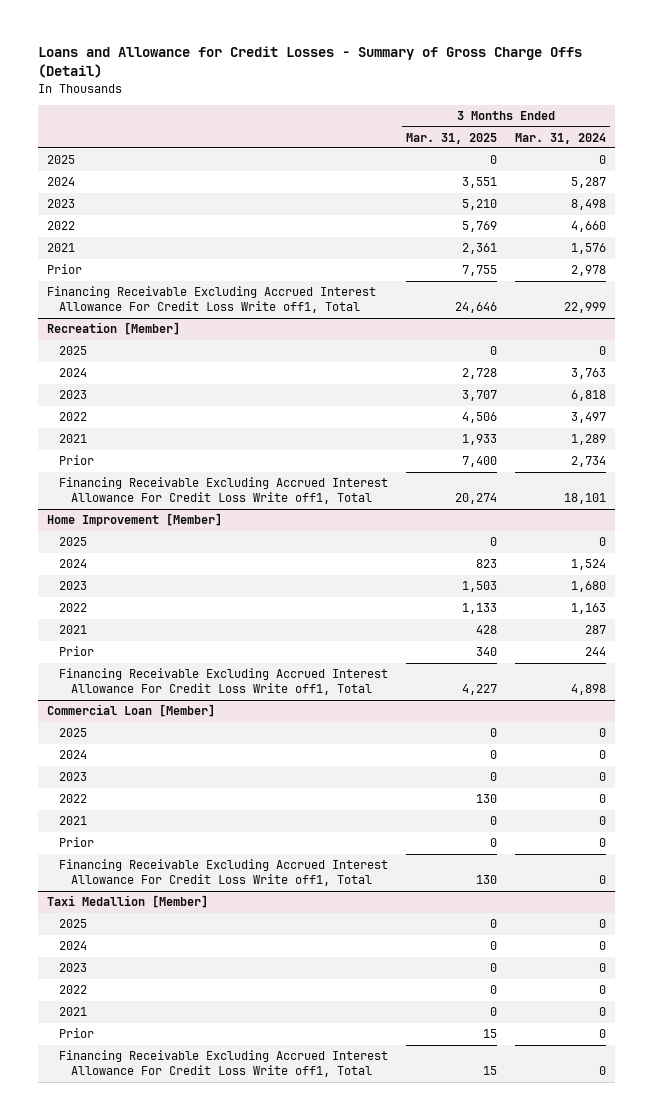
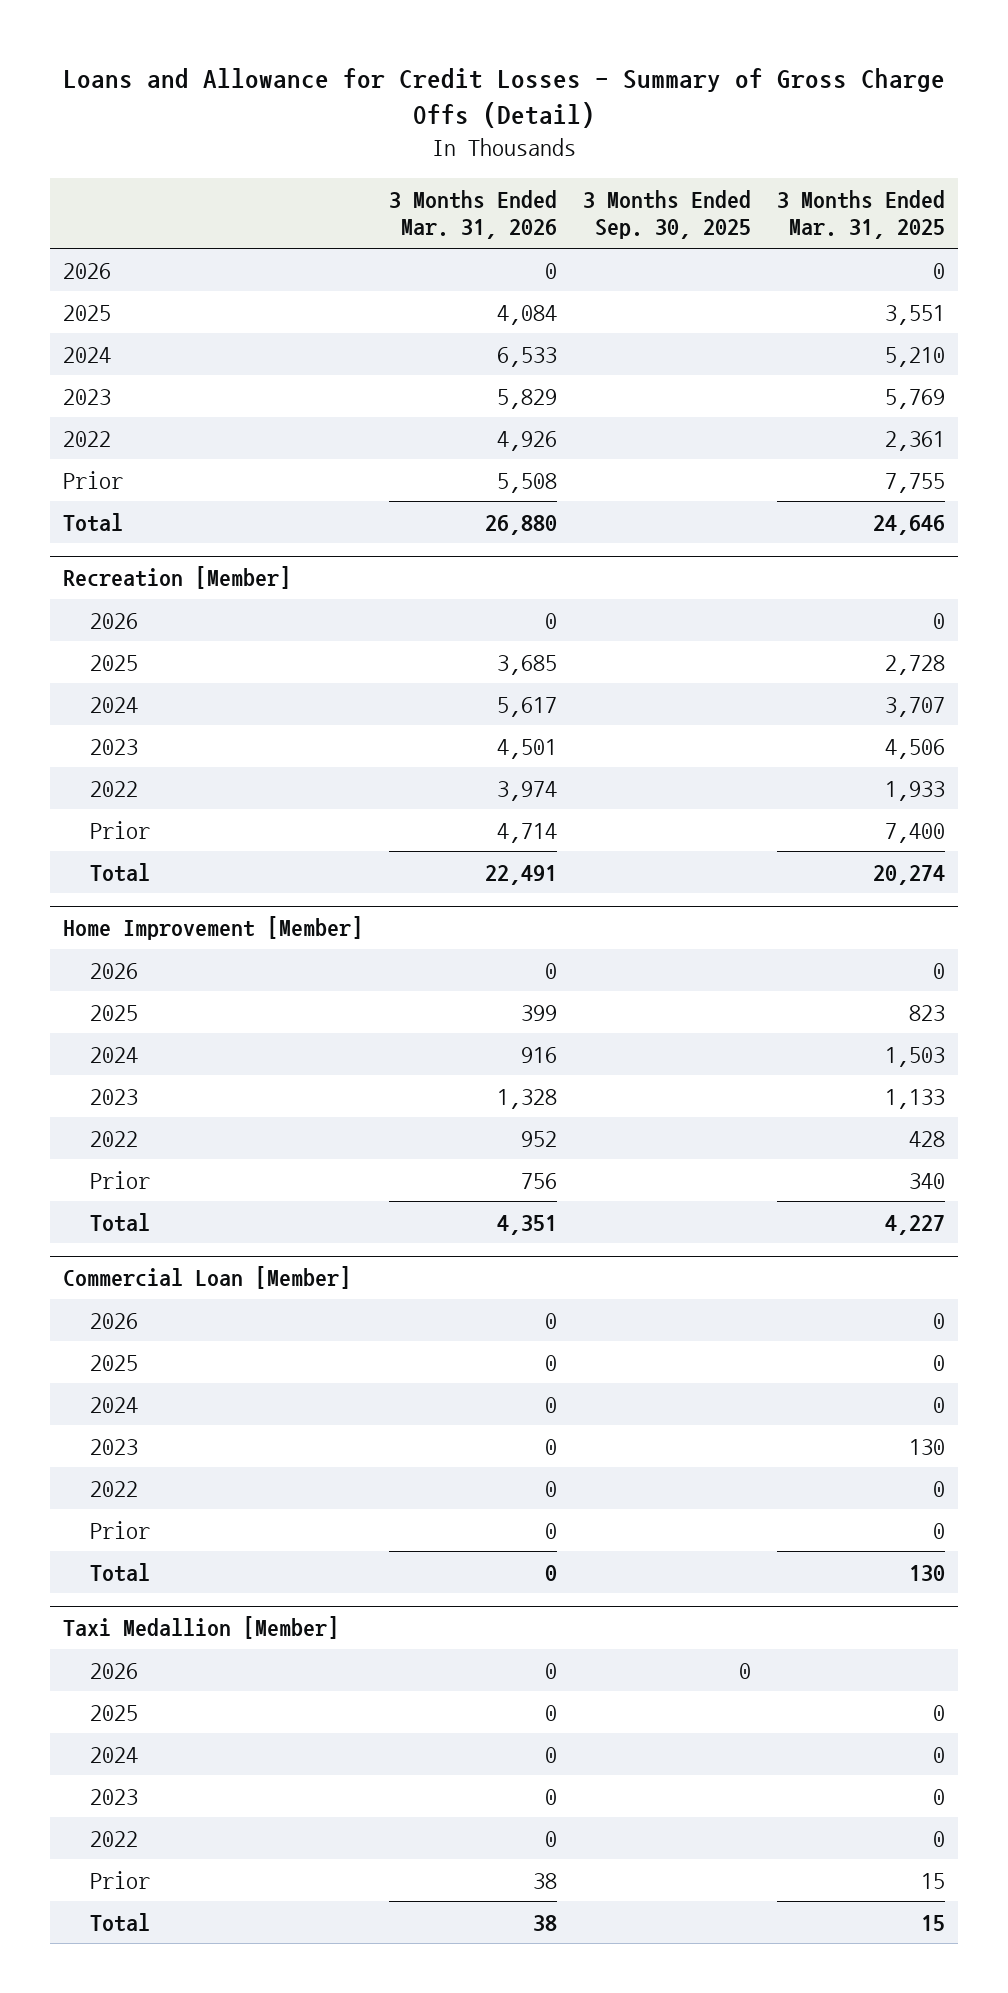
- | 3 Months Ended Mar. 31, 2025 | 3 Months Ended Mar. 31, 2024
+ | 3 Months Ended Mar. 31, 2026 | 3 Months Ended Sep. 30, 2025 | 3 Months Ended Mar. 31, 2025
- 2025 | 0 | 0
- 2024 | 3,551 | 5,287
- 2023 | 5,210 | 8,498
- 2022 | 5,769 | 4,660
- 2021 | 2,361 | 1,576
+ 2026 | 0 | | 0
+ 2025 | 4,084 | | 3,551
+ 2024 | 6,533 | | 5,210
+ 2023 | 5,829 | | 5,769
+ 2022 | 4,926 | | 2,361
- Financing Receivable Excluding Accrued Interest Allowance For Credit Loss Write off1, Total | 24,646 | 22,999
+ Total | 26,880 | | 24,646
@ Recreation [Member]
- 2025 | 0 | 0
- 2024 | 2,728 | 3,763
- 2023 | 3,707 | 6,818
- 2022 | 4,506 | 3,497
- 2021 | 1,933 | 1,289
+ 2026 | 0 | | 0
+ 2025 | 3,685 | | 2,728
+ 2024 | 5,617 | | 3,707
+ 2023 | 4,501 | | 4,506
+ 2022 | 3,974 | | 1,933
- Financing Receivable Excluding Accrued Interest Allowance For Credit Loss Write off1, Total | 20,274 | 18,101
+ Total | 22,491 | | 20,274
@ Home Improvement [Member]
- 2025 | 0 | 0
- 2024 | 823 | 1,524
- 2023 | 1,503 | 1,680
- 2022 | 1,133 | 1,163
- 2021 | 428 | 287
+ 2026 | 0 | | 0
+ 2025 | 399 | | 823
+ 2024 | 916 | | 1,503
+ 2023 | 1,328 | | 1,133
+ 2022 | 952 | | 428
- Financing Receivable Excluding Accrued Interest Allowance For Credit Loss Write off1, Total | 4,227 | 4,898
+ Total | 4,351 | | 4,227
@ Commercial Loan [Member]
+ 2026 | 0 | | 0
- 2023 | 0 | 0
- 2022 | 130 | 0
- 2021 | 0 | 0
+ 2023 | 0 | | 130
+ 2022 | 0 | | 0
- Financing Receivable Excluding Accrued Interest Allowance For Credit Loss Write off1, Total | 130 | 0
+ Total | 0 | | 130
@ Taxi Medallion [Member]
+ 2026 | 0 | 0 |
- 2021 | 0 | 0
- Financing Receivable Excluding Accrued Interest Allowance For Credit Loss Write off1, Total | 15 | 0
+ Total | 38 | | 15

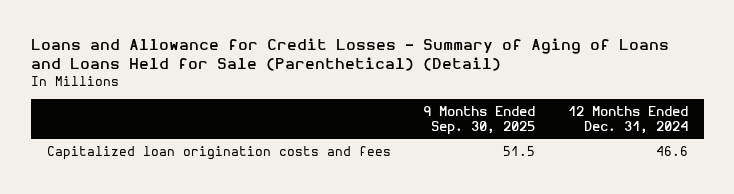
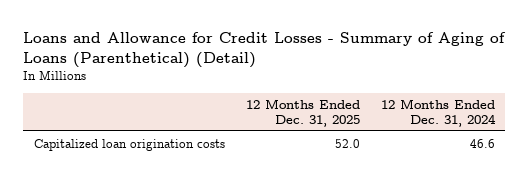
- Loans and Allowance for Credit Losses - Summary of Aging of Loans and Loans Held for Sale (Parenthetical) (Detail)
+ Loans and Allowance for Credit Losses - Summary of Aging of Loans (Parenthetical) (Detail)
- | 9 Months Ended Sep. 30, 2025 | 12 Months Ended Dec. 31, 2024
+ | 12 Months Ended Dec. 31, 2025 | 12 Months Ended Dec. 31, 2024
- Capitalized loan origination costs and fees | 51.5 | 46.6
+ Capitalized loan origination costs | 52.0 | 46.6

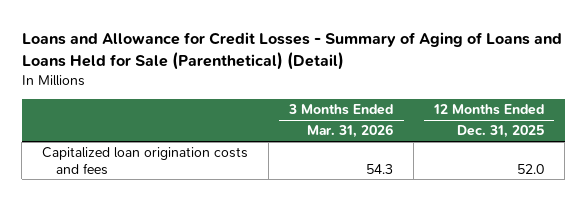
- Loans and Allowance for Credit Losses - Summary of Aging of Loans (Parenthetical) (Detail)
+ Loans and Allowance for Credit Losses - Summary of Aging of Loans and Loans Held for Sale (Parenthetical) (Detail)
- | 12 Months Ended Dec. 31, 2025 | 12 Months Ended Dec. 31, 2024
+ | 3 Months Ended Mar. 31, 2026 | 12 Months Ended Dec. 31, 2025
- Capitalized loan origination costs | 52.0 | 46.6
+ Capitalized loan origination costs and fees | 54.3 | 52.0

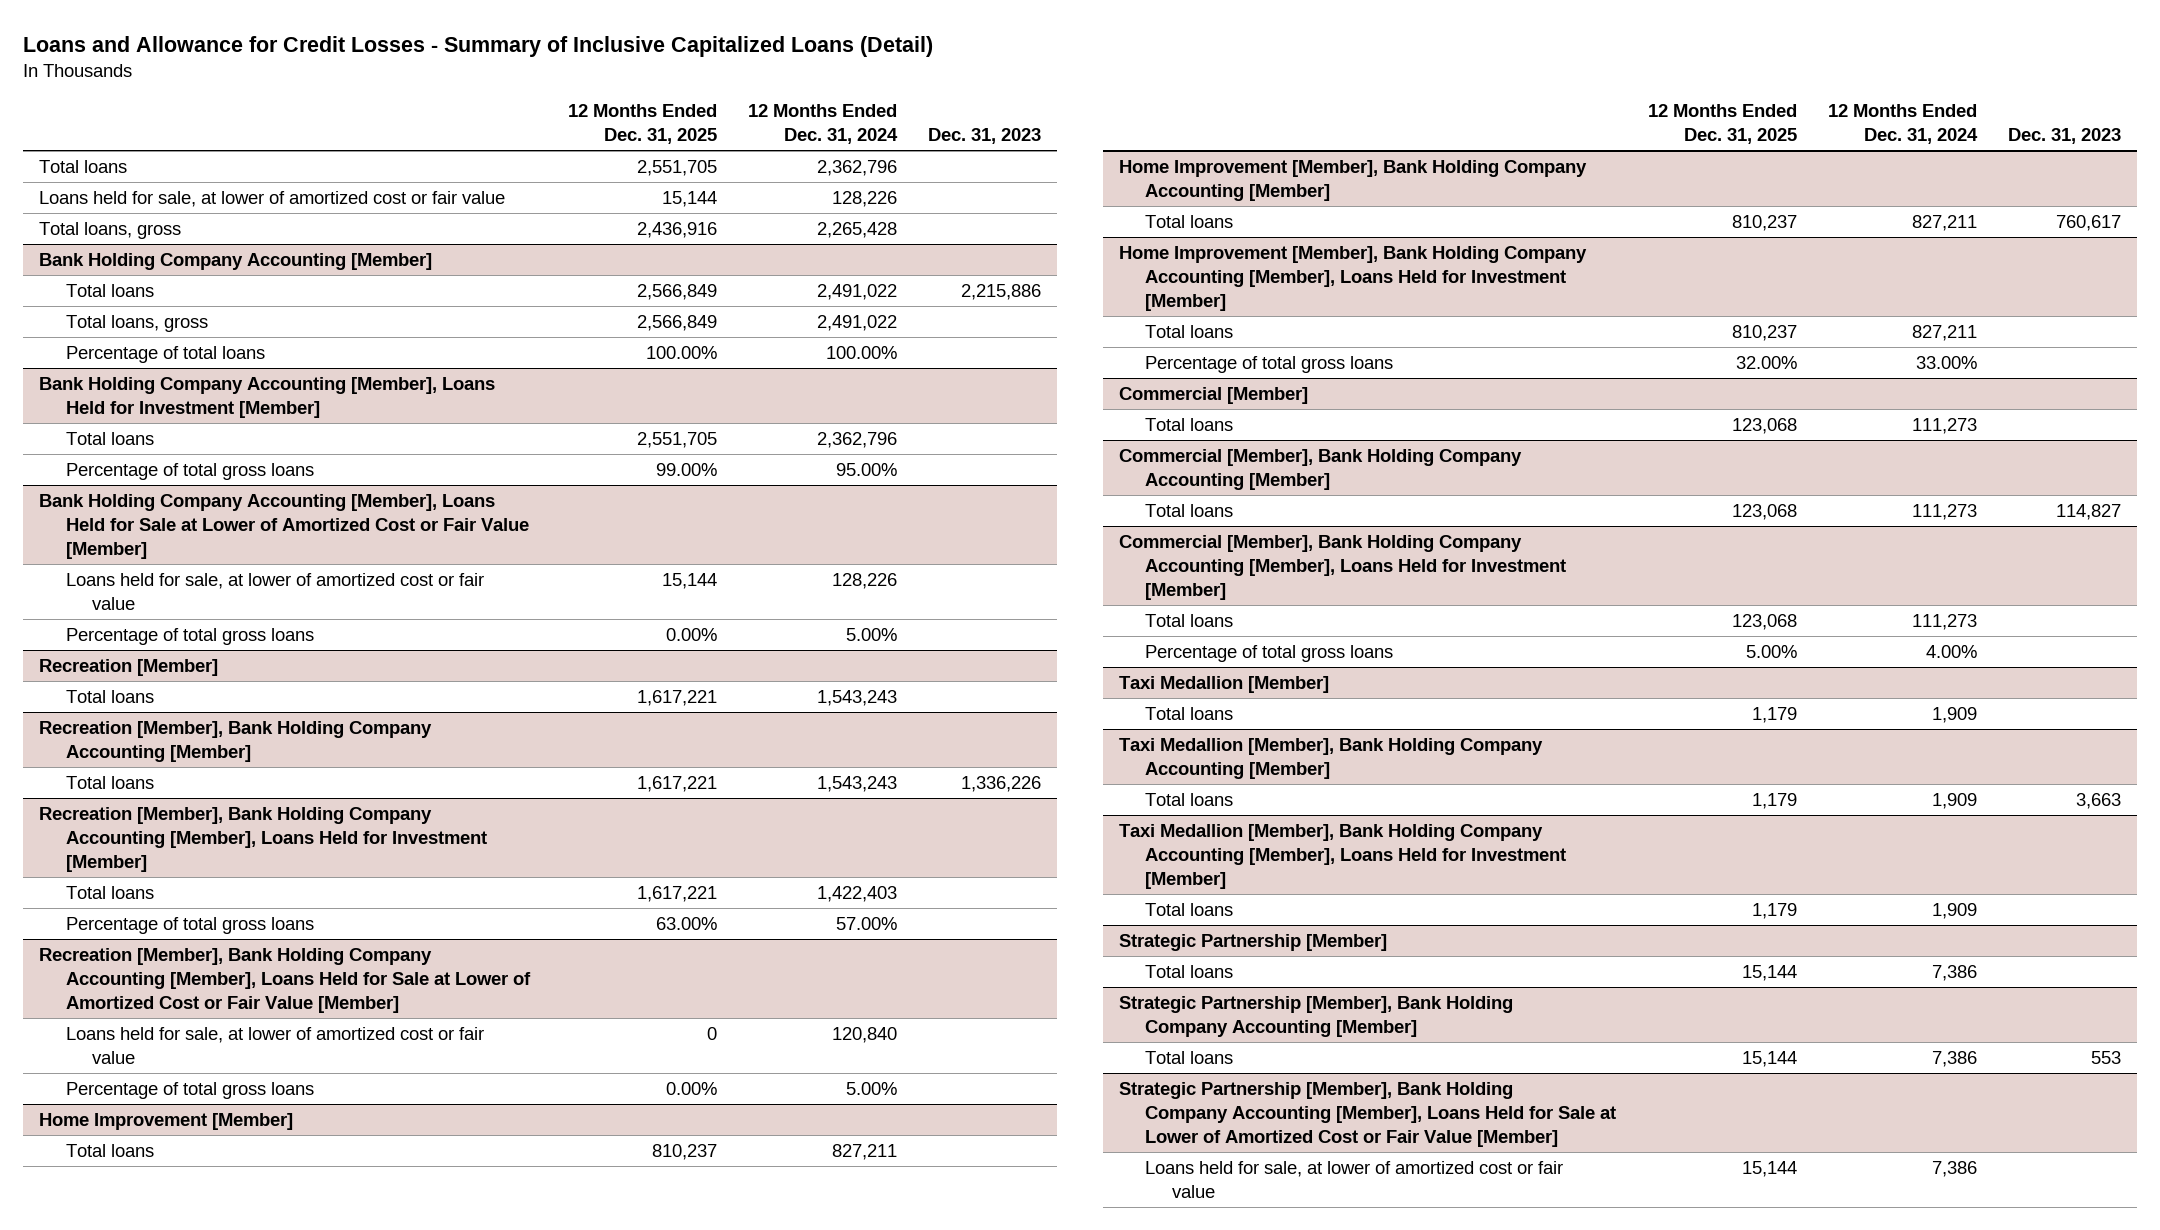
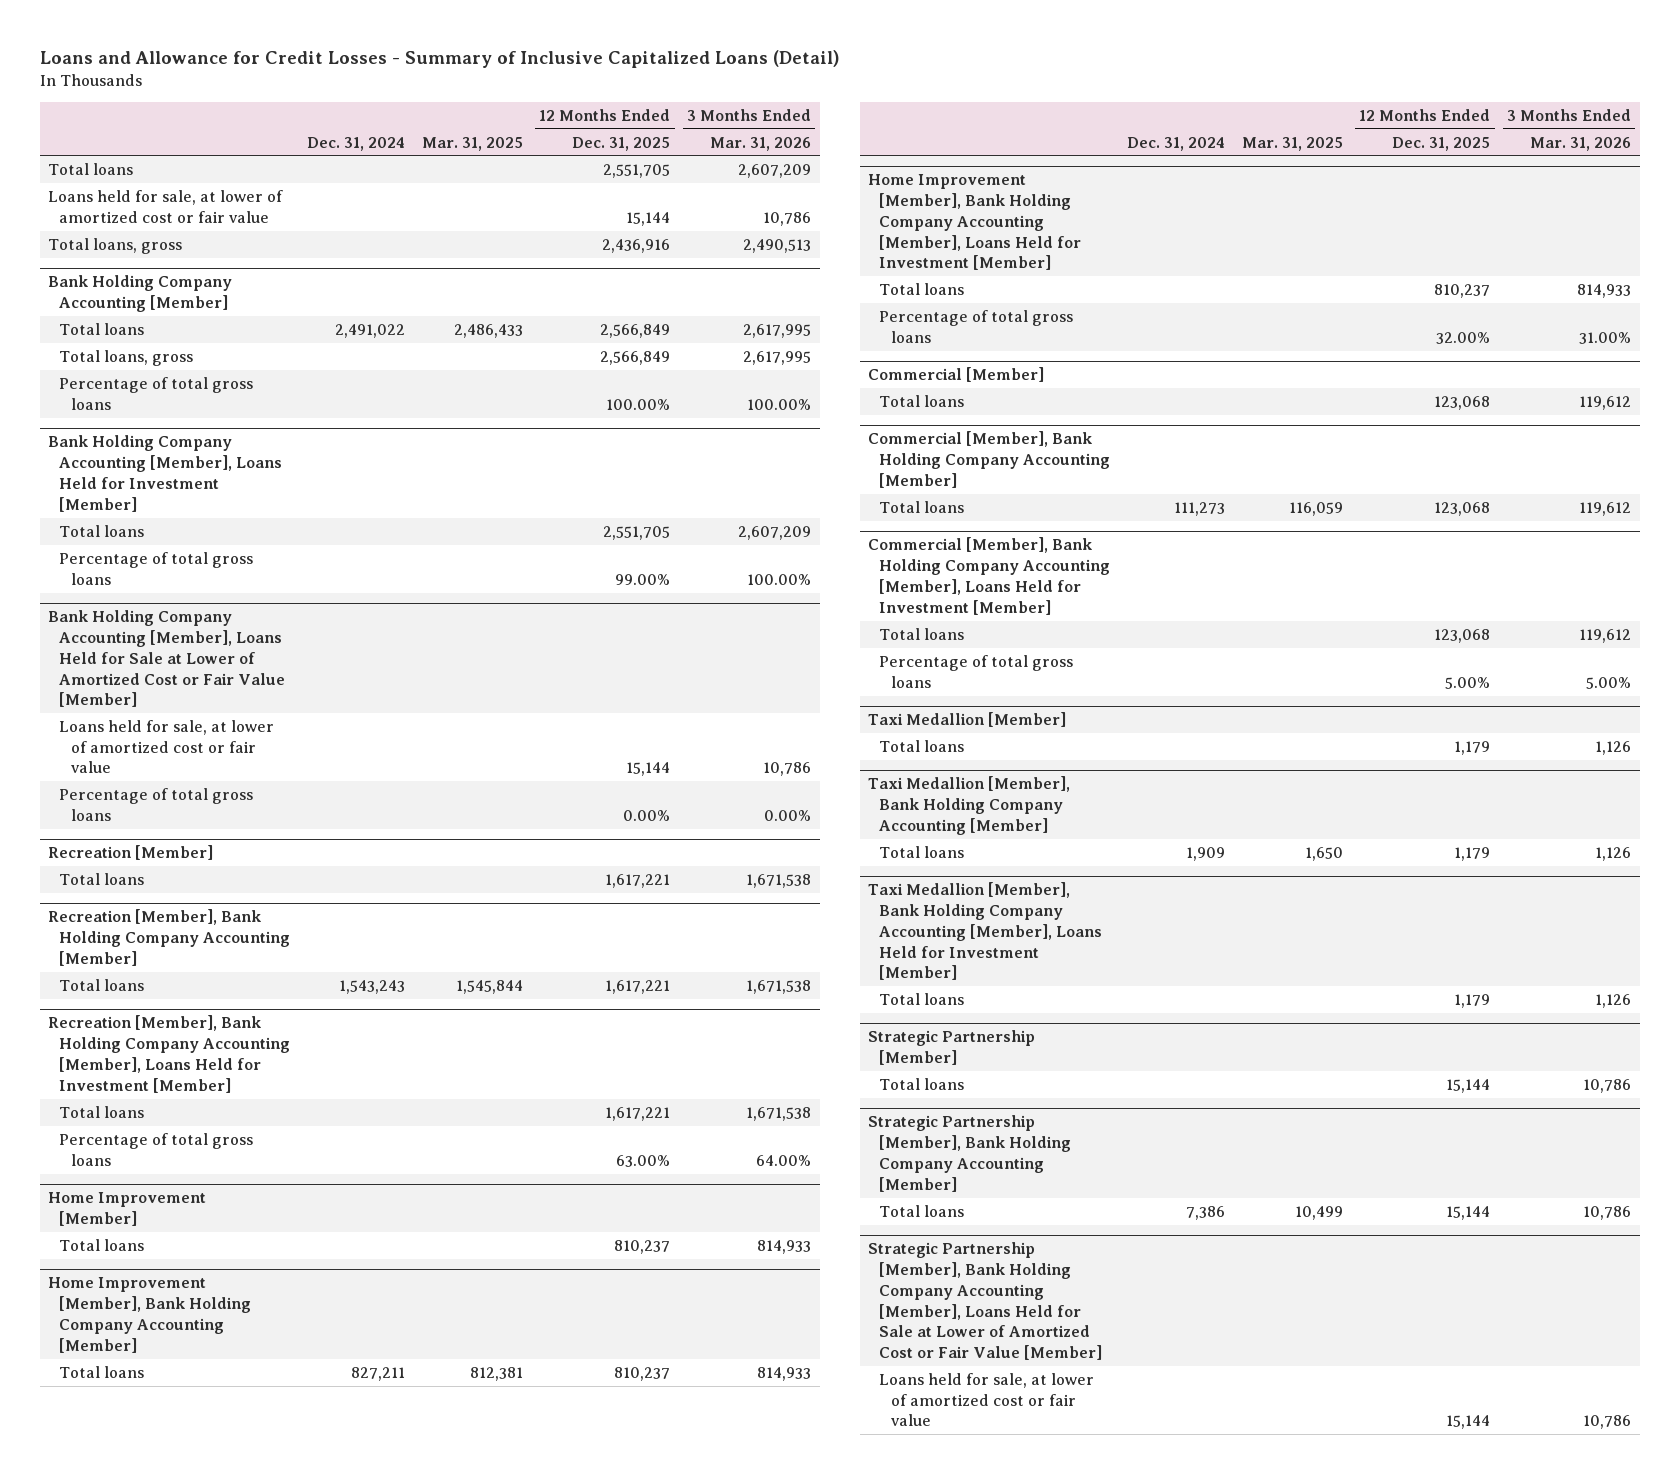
- | 12 Months Ended Dec. 31, 2025 | 12 Months Ended Dec. 31, 2024 | Dec. 31, 2023
+ | Dec. 31, 2024 | Mar. 31, 2025 | 12 Months Ended Dec. 31, 2025 | 3 Months Ended Mar. 31, 2026
@ Bank Holding Company Accounting [Member]
- Percentage of total loans | 100.00% | 100.00% |
+ Percentage of total gross loans | | | 100.00% | 100.00%
- Recreation [Member], Bank Holding Company Accounting [Member], Loans Held for Sale at Lower of Amortized Cost or Fair Value [Member]
- Loans held for sale, at lower of amortized cost or fair value | 0 | 120,840 |
- Percentage of total gross loans | 0.00% | 5.00% |

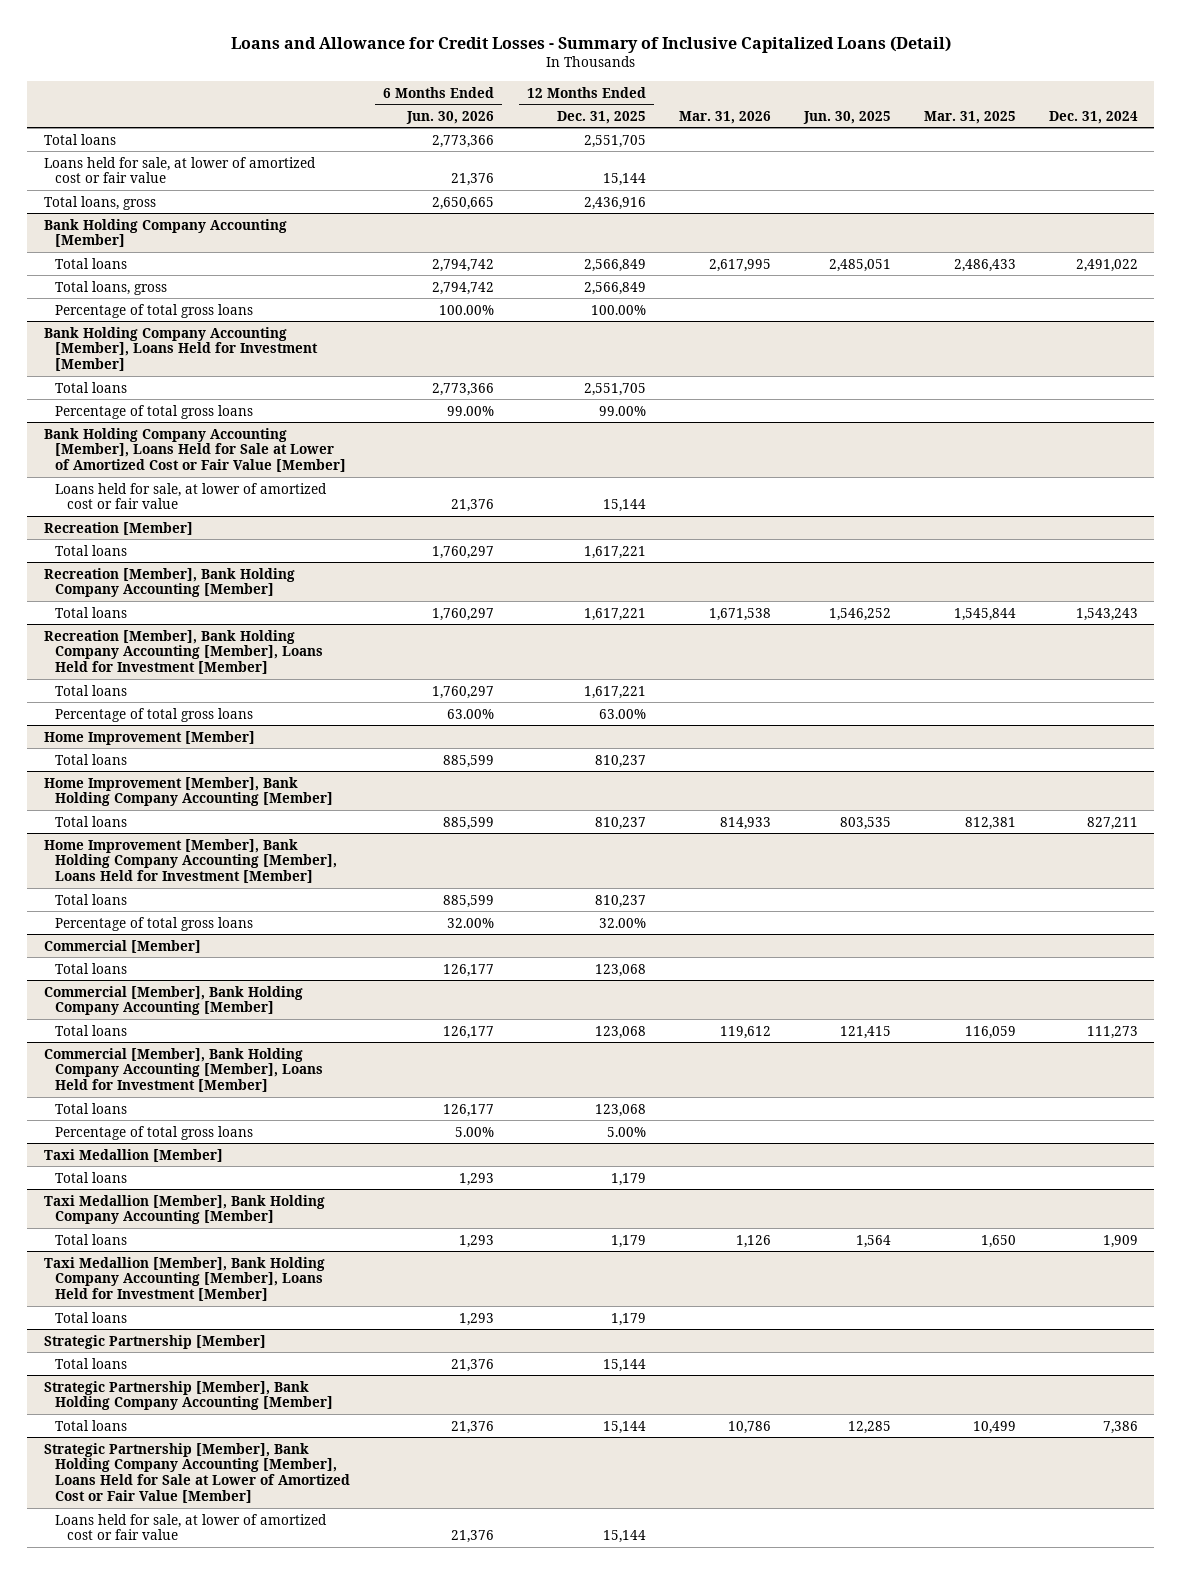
- | Dec. 31, 2024 | Mar. 31, 2025 | 12 Months Ended Dec. 31, 2025 | 3 Months Ended Mar. 31, 2026
+ | 6 Months Ended Jun. 30, 2026 | 12 Months Ended Dec. 31, 2025 | Mar. 31, 2026 | Jun. 30, 2025 | Mar. 31, 2025 | Dec. 31, 2024
@ Bank Holding Company Accounting [Member], Loans Held for Sale at Lower of Amortized Cost or Fair Value [Member]
- Percentage of total gross loans | | | 0.00% | 0.00%

